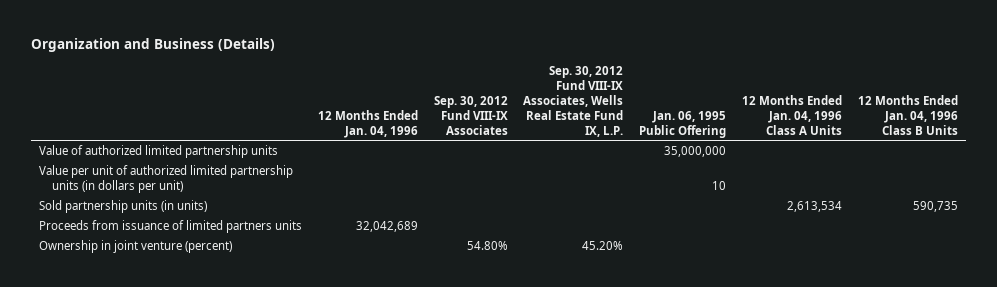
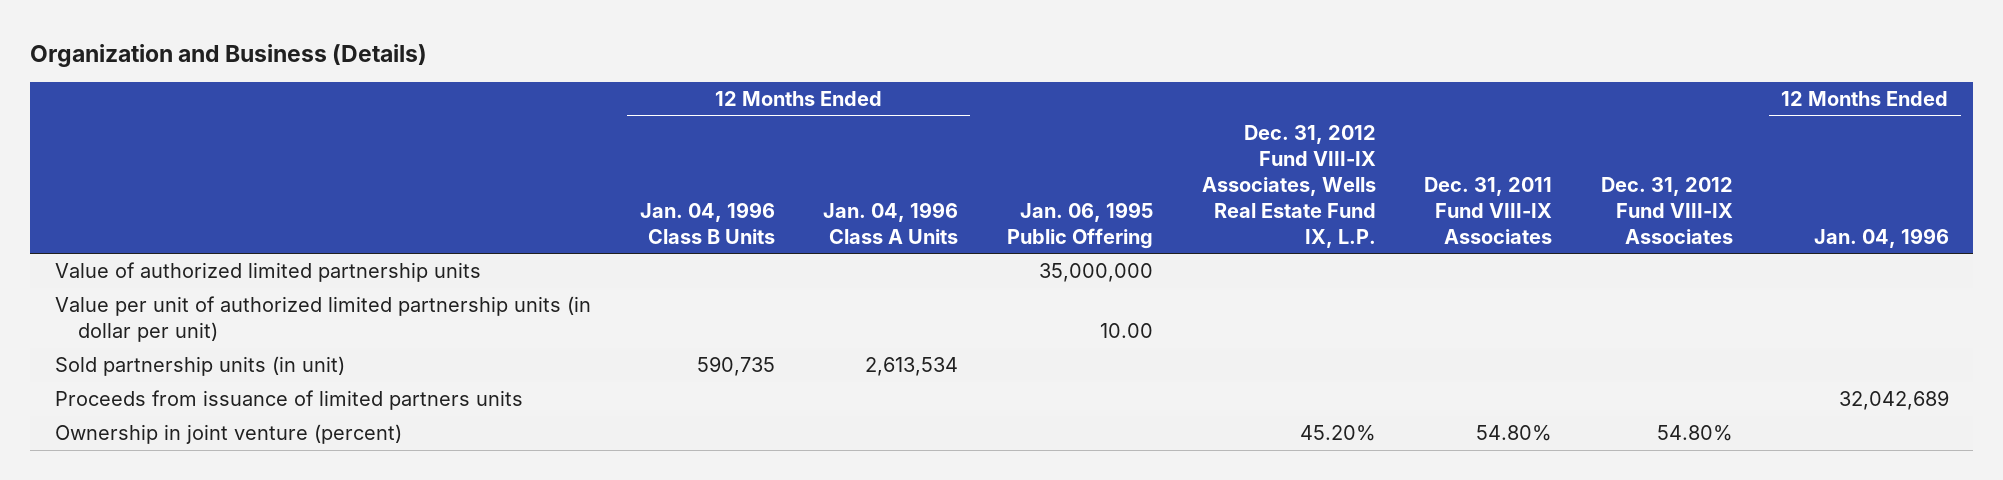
- | 12 Months Ended Jan. 04, 1996 | Sep. 30, 2012 Fund VIII-IX Associates | Sep. 30, 2012 Fund VIII-IX Associates, Wells Real Estate Fund IX, L.P. | Jan. 06, 1995 Public Offering | 12 Months Ended Jan. 04, 1996 Class A Units | 12 Months Ended Jan. 04, 1996 Class B Units
+ | 12 Months Ended Jan. 04, 1996 Class B Units | 12 Months Ended Jan. 04, 1996 Class A Units | Jan. 06, 1995 Public Offering | Dec. 31, 2012 Fund VIII-IX Associates, Wells Real Estate Fund IX, L.P. | Dec. 31, 2011 Fund VIII-IX Associates | Dec. 31, 2012 Fund VIII-IX Associates | 12 Months Ended Jan. 04, 1996
- Value per unit of authorized limited partnership units (in dollars per unit) | | | | 10 | |
- Sold partnership units (in units) | | | | | 2,613,534 | 590,735
+ Value per unit of authorized limited partnership units (in dollar per unit) | | | 10.00 | | | |
+ Sold partnership units (in unit) | 590,735 | 2,613,534 | | | | |

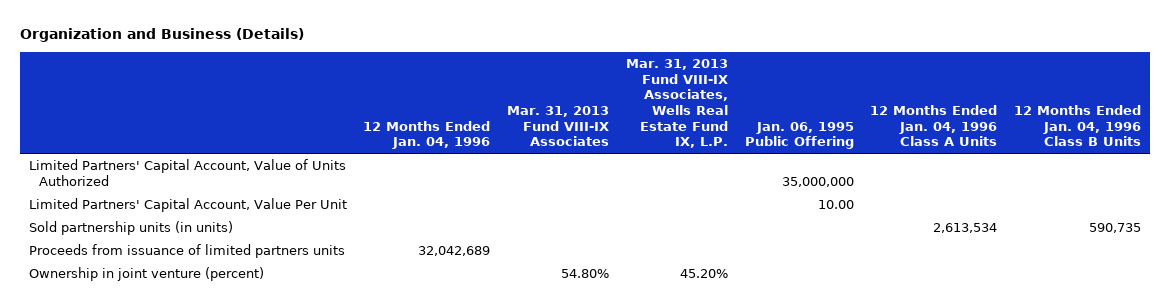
- | 12 Months Ended Jan. 04, 1996 Class B Units | 12 Months Ended Jan. 04, 1996 Class A Units | Jan. 06, 1995 Public Offering | Dec. 31, 2012 Fund VIII-IX Associates, Wells Real Estate Fund IX, L.P. | Dec. 31, 2011 Fund VIII-IX Associates | Dec. 31, 2012 Fund VIII-IX Associates | 12 Months Ended Jan. 04, 1996
+ | 12 Months Ended Jan. 04, 1996 | Mar. 31, 2013 Fund VIII-IX Associates | Mar. 31, 2013 Fund VIII-IX Associates, Wells Real Estate Fund IX, L.P. | Jan. 06, 1995 Public Offering | 12 Months Ended Jan. 04, 1996 Class A Units | 12 Months Ended Jan. 04, 1996 Class B Units
- Value of authorized limited partnership units | | | 35,000,000 | | | |
- Value per unit of authorized limited partnership units (in dollar per unit) | | | 10.00 | | | |
- Sold partnership units (in unit) | 590,735 | 2,613,534 | | | | |
+ Limited Partners' Capital Account, Value of Units Authorized | | | | 35,000,000 | |
+ Limited Partners' Capital Account, Value Per Unit | | | | 10.00 | |
+ Sold partnership units (in units) | | | | | 2,613,534 | 590,735

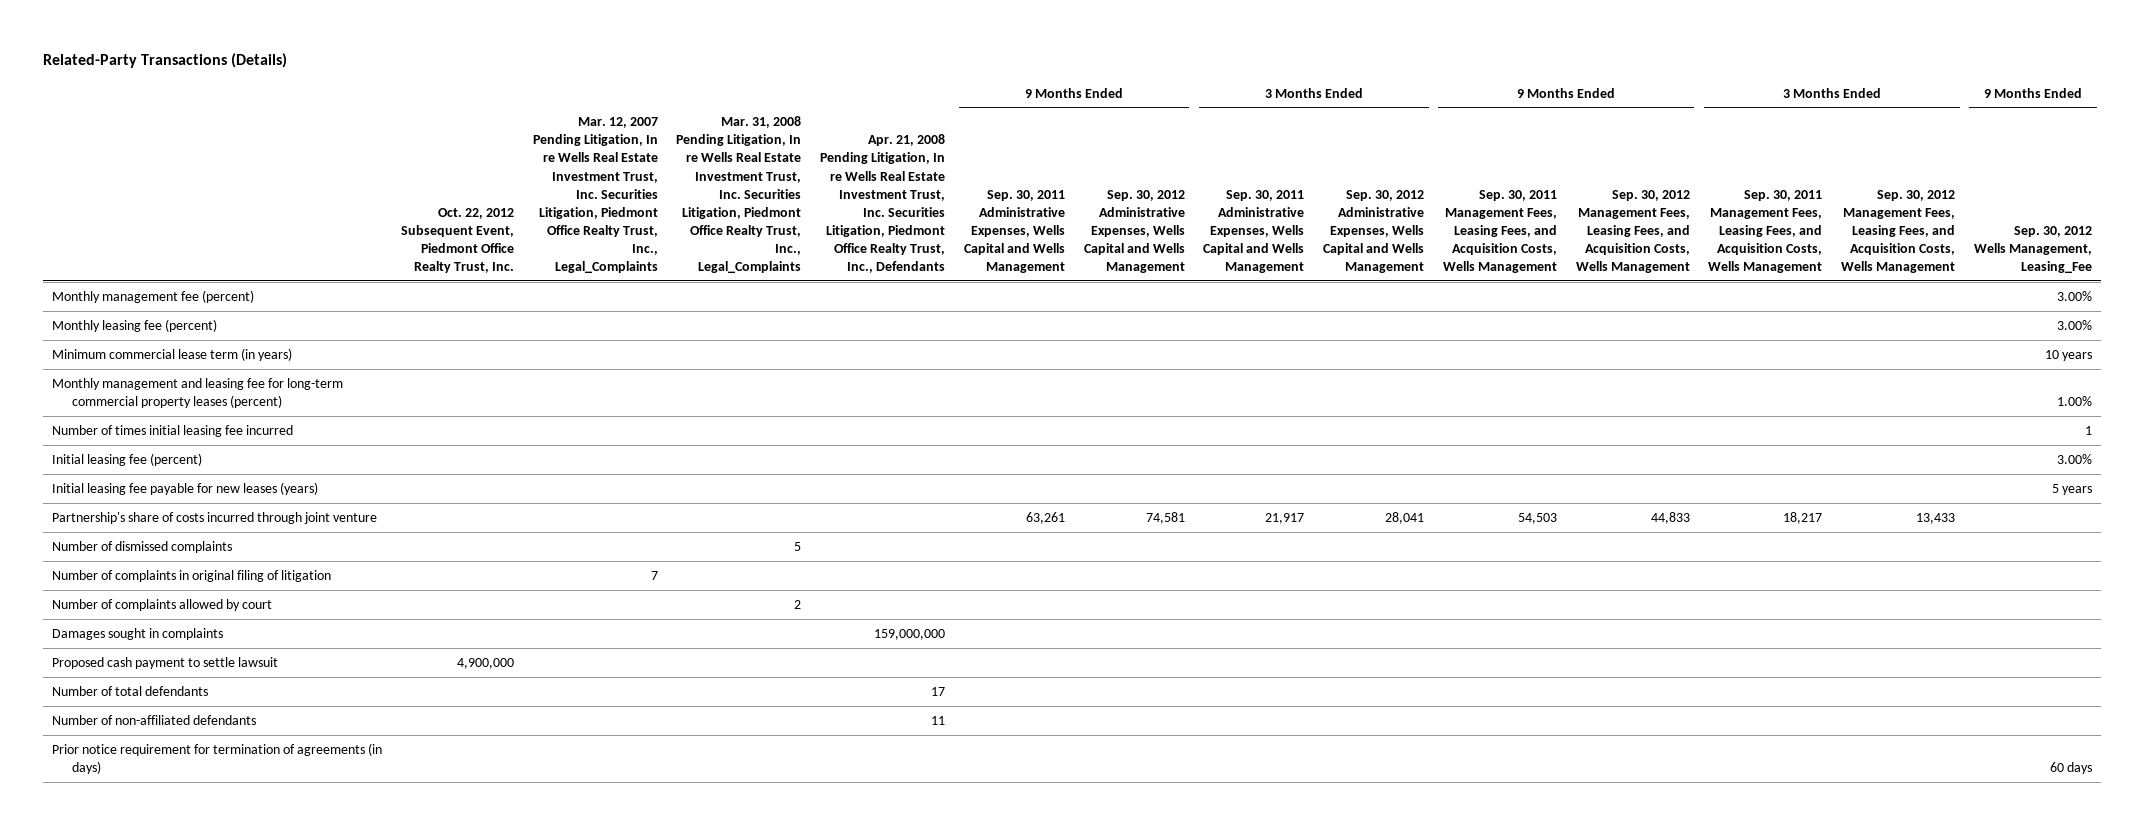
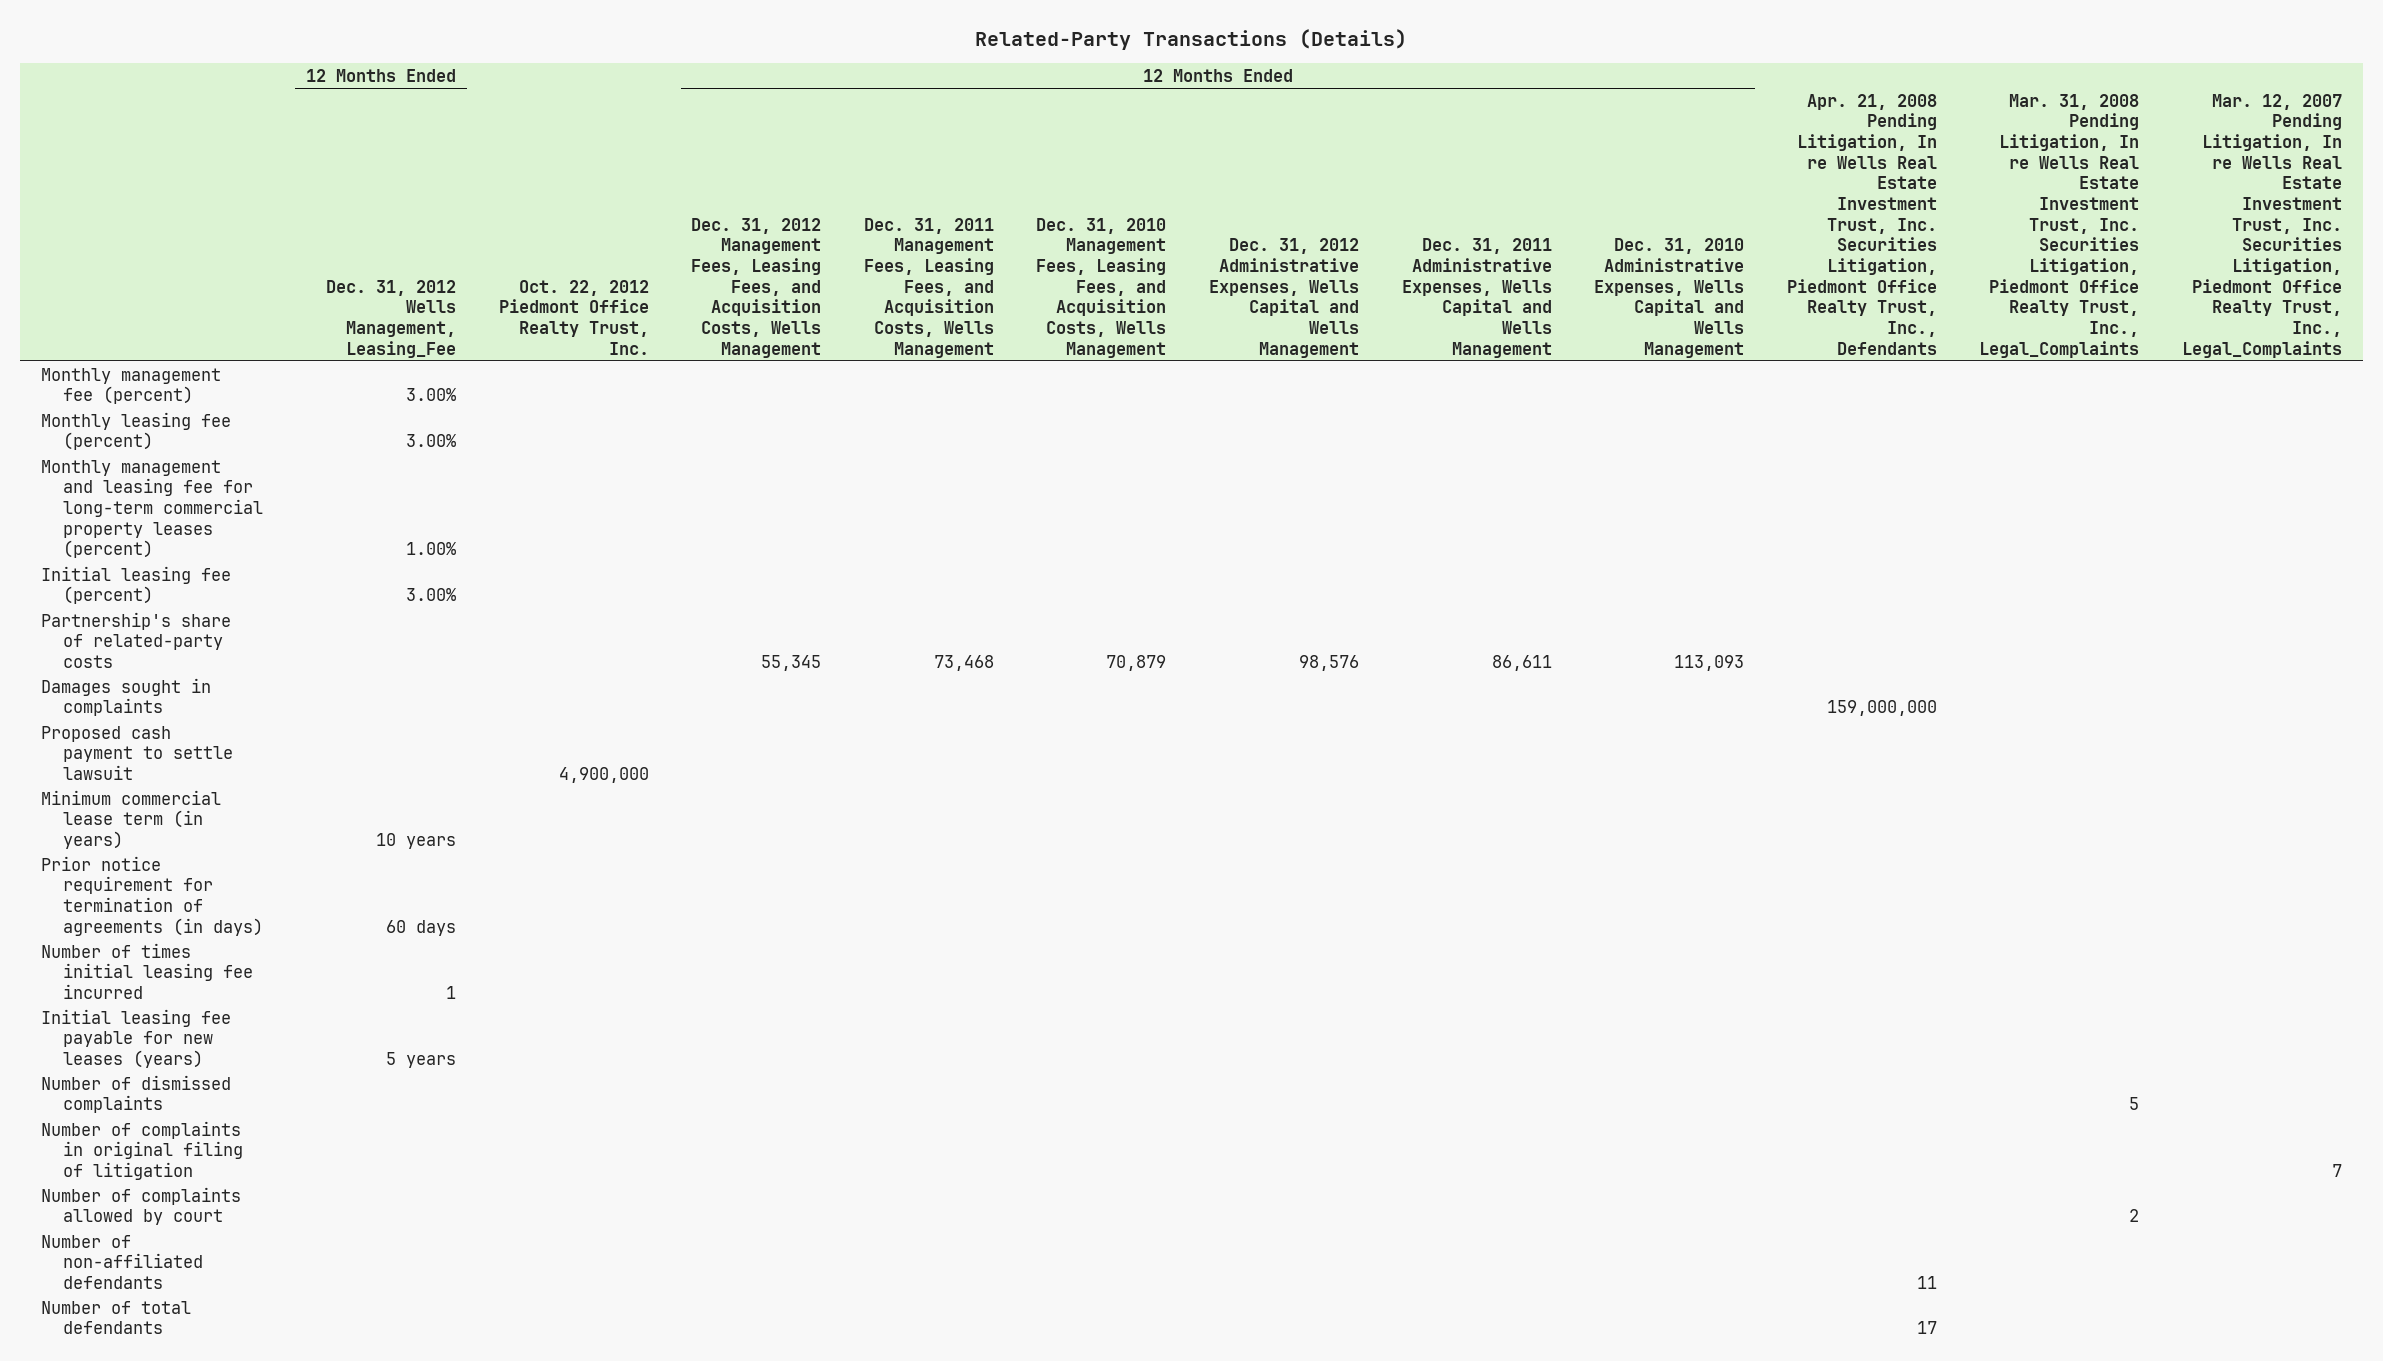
- | Oct. 22, 2012 Subsequent Event, Piedmont Office Realty Trust, Inc. | Mar. 12, 2007 Pending Litigation, In re Wells Real Estate Investment Trust, Inc. Securities Litigation, Piedmont Office Realty Trust, Inc., Legal_Complaints | Mar. 31, 2008 Pending Litigation, In re Wells Real Estate Investment Trust, Inc. Securities Litigation, Piedmont Office Realty Trust, Inc., Legal_Complaints | Apr. 21, 2008 Pending Litigation, In re Wells Real Estate Investment Trust, Inc. Securities Litigation, Piedmont Office Realty Trust, Inc., Defendants | 9 Months Ended Sep. 30, 2011 Administrative Expenses, Wells Capital and Wells Management | 9 Months Ended Sep. 30, 2012 Administrative Expenses, Wells Capital and Wells Management | 3 Months Ended Sep. 30, 2011 Administrative Expenses, Wells Capital and Wells Management | 3 Months Ended Sep. 30, 2012 Administrative Expenses, Wells Capital and Wells Management | 9 Months Ended Sep. 30, 2011 Management Fees, Leasing Fees, and Acquisition Costs, Wells Management | 9 Months Ended Sep. 30, 2012 Management Fees, Leasing Fees, and Acquisition Costs, Wells Management | 3 Months Ended Sep. 30, 2011 Management Fees, Leasing Fees, and Acquisition Costs, Wells Management | 3 Months Ended Sep. 30, 2012 Management Fees, Leasing Fees, and Acquisition Costs, Wells Management | 9 Months Ended Sep. 30, 2012 Wells Management, Leasing_Fee
+ | 12 Months Ended Dec. 31, 2012 Wells Management, Leasing_Fee | Oct. 22, 2012 Piedmont Office Realty Trust, Inc. | 12 Months Ended Dec. 31, 2012 Management Fees, Leasing Fees, and Acquisition Costs, Wells Management | 12 Months Ended Dec. 31, 2011 Management Fees, Leasing Fees, and Acquisition Costs, Wells Management | 12 Months Ended Dec. 31, 2010 Management Fees, Leasing Fees, and Acquisition Costs, Wells Management | 12 Months Ended Dec. 31, 2012 Administrative Expenses, Wells Capital and Wells Management | 12 Months Ended Dec. 31, 2011 Administrative Expenses, Wells Capital and Wells Management | 12 Months Ended Dec. 31, 2010 Administrative Expenses, Wells Capital and Wells Management | Apr. 21, 2008 Pending Litigation, In re Wells Real Estate Investment Trust, Inc. Securities Litigation, Piedmont Office Realty Trust, Inc., Defendants | Mar. 31, 2008 Pending Litigation, In re Wells Real Estate Investment Trust, Inc. Securities Litigation, Piedmont Office Realty Trust, Inc., Legal_Complaints | Mar. 12, 2007 Pending Litigation, In re Wells Real Estate Investment Trust, Inc. Securities Litigation, Piedmont Office Realty Trust, Inc., Legal_Complaints
+ Partnership's share of related-party costs | | | 55,345 | 73,468 | 70,879 | 98,576 | 86,611 | 113,093 | | |
moved up: Damages sought in complaints | | | | | | | | | 159,000,000 | |
moved up: Proposed cash payment to settle lawsuit | | 4,900,000 | | | | | | | | |
moved down: Minimum commercial lease term (in years) | 10 years | | | | | | | | | |
moved up: Prior notice requirement for termination of agreements (in days) | 60 days | | | | | | | | | |
moved down: Number of times initial leasing fee incurred | 1 | | | | | | | | | |
- Partnership's share of costs incurred through joint venture | | | | | 63,261 | 74,581 | 21,917 | 28,041 | 54,503 | 44,833 | 18,217 | 13,433 |
moved down: Number of total defendants | | | | | | | | | 17 | |

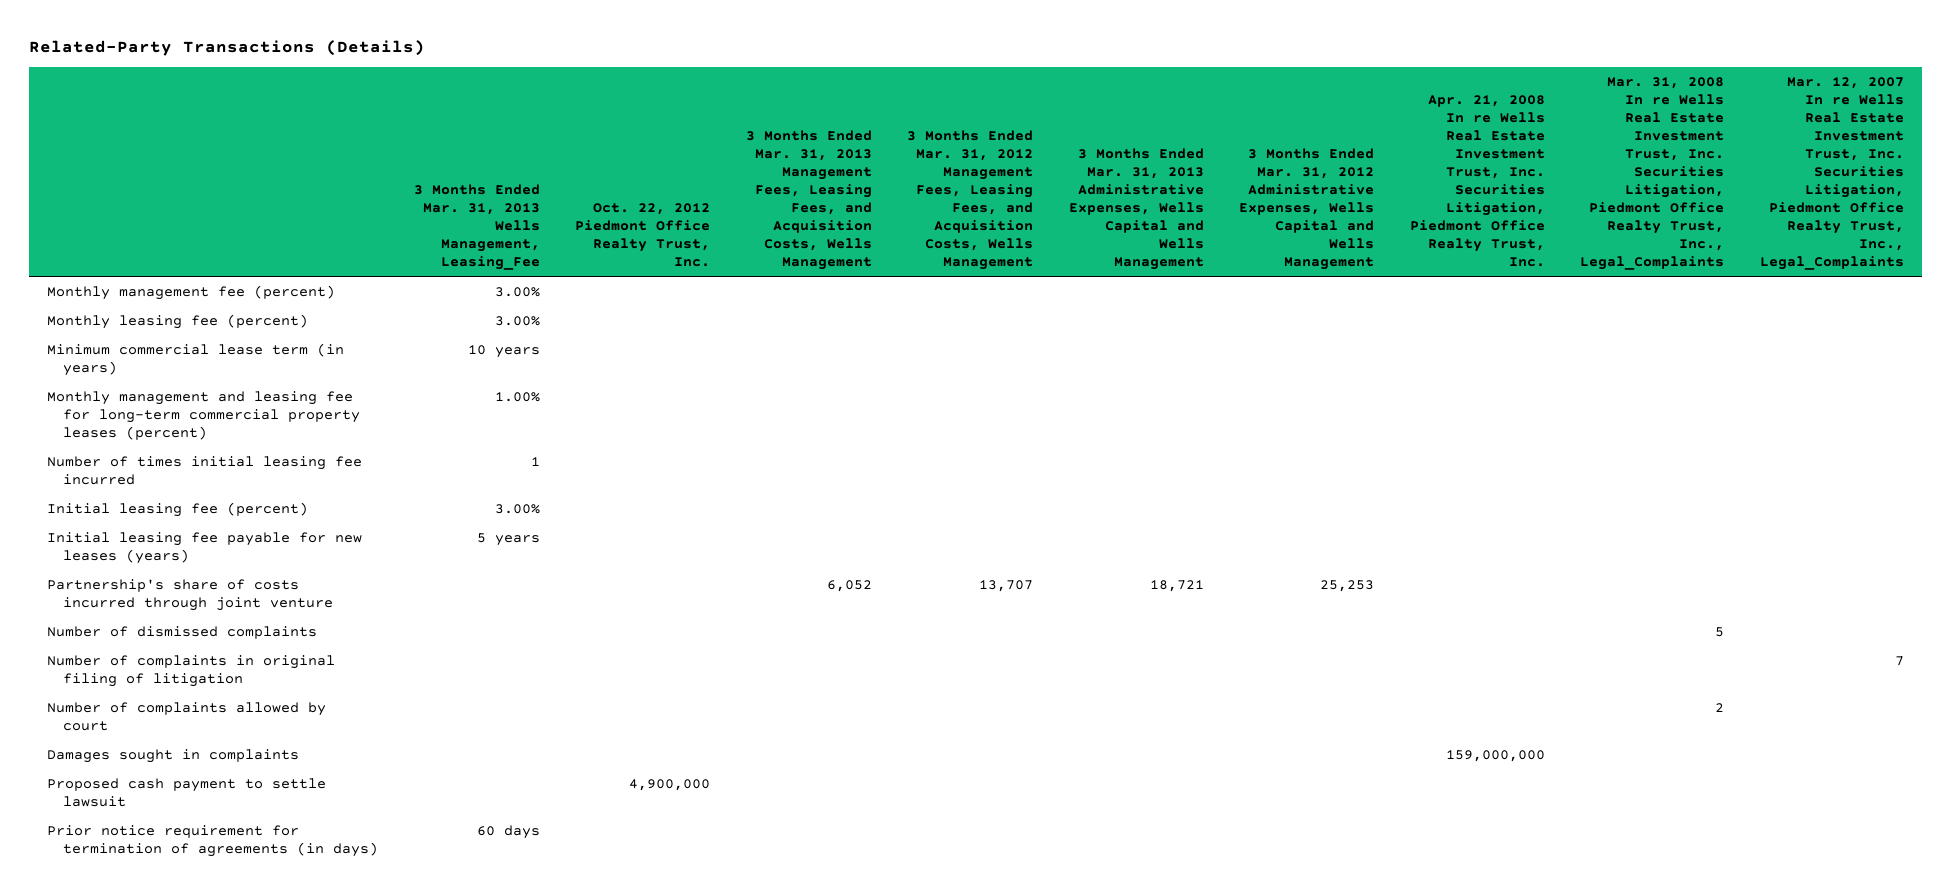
- | 12 Months Ended Dec. 31, 2012 Wells Management, Leasing_Fee | Oct. 22, 2012 Piedmont Office Realty Trust, Inc. | 12 Months Ended Dec. 31, 2012 Management Fees, Leasing Fees, and Acquisition Costs, Wells Management | 12 Months Ended Dec. 31, 2011 Management Fees, Leasing Fees, and Acquisition Costs, Wells Management | 12 Months Ended Dec. 31, 2010 Management Fees, Leasing Fees, and Acquisition Costs, Wells Management | 12 Months Ended Dec. 31, 2012 Administrative Expenses, Wells Capital and Wells Management | 12 Months Ended Dec. 31, 2011 Administrative Expenses, Wells Capital and Wells Management | 12 Months Ended Dec. 31, 2010 Administrative Expenses, Wells Capital and Wells Management | Apr. 21, 2008 Pending Litigation, In re Wells Real Estate Investment Trust, Inc. Securities Litigation, Piedmont Office Realty Trust, Inc., Defendants | Mar. 31, 2008 Pending Litigation, In re Wells Real Estate Investment Trust, Inc. Securities Litigation, Piedmont Office Realty Trust, Inc., Legal_Complaints | Mar. 12, 2007 Pending Litigation, In re Wells Real Estate Investment Trust, Inc. Securities Litigation, Piedmont Office Realty Trust, Inc., Legal_Complaints
+ | 3 Months Ended Mar. 31, 2013 Wells Management, Leasing_Fee | Oct. 22, 2012 Piedmont Office Realty Trust, Inc. | 3 Months Ended Mar. 31, 2013 Management Fees, Leasing Fees, and Acquisition Costs, Wells Management | 3 Months Ended Mar. 31, 2012 Management Fees, Leasing Fees, and Acquisition Costs, Wells Management | 3 Months Ended Mar. 31, 2013 Administrative Expenses, Wells Capital and Wells Management | 3 Months Ended Mar. 31, 2012 Administrative Expenses, Wells Capital and Wells Management | Apr. 21, 2008 In re Wells Real Estate Investment Trust, Inc. Securities Litigation, Piedmont Office Realty Trust, Inc. | Mar. 31, 2008 In re Wells Real Estate Investment Trust, Inc. Securities Litigation, Piedmont Office Realty Trust, Inc., Legal_Complaints | Mar. 12, 2007 In re Wells Real Estate Investment Trust, Inc. Securities Litigation, Piedmont Office Realty Trust, Inc., Legal_Complaints
- Partnership's share of related-party costs | | | 55,345 | 73,468 | 70,879 | 98,576 | 86,611 | 113,093 | | |
moved down: Monthly management and leasing fee for long-term commercial property leases (percent) | 1.00% | | | | | | | |
moved down: Initial leasing fee (percent) | 3.00% | | | | | | | |
+ Partnership's share of costs incurred through joint venture | | | 6,052 | 13,707 | 18,721 | 25,253 | | |
- Number of non-affiliated defendants | | | | | | | | | 11 | |
- Number of total defendants | | | | | | | | | 17 | |
moved down: Damages sought in complaints | | | | | | | 159,000,000 | |
moved down: Proposed cash payment to settle lawsuit | | 4,900,000 | | | | | | |
moved down: Prior notice requirement for termination of agreements (in days) | 60 days | | | | | | | |

